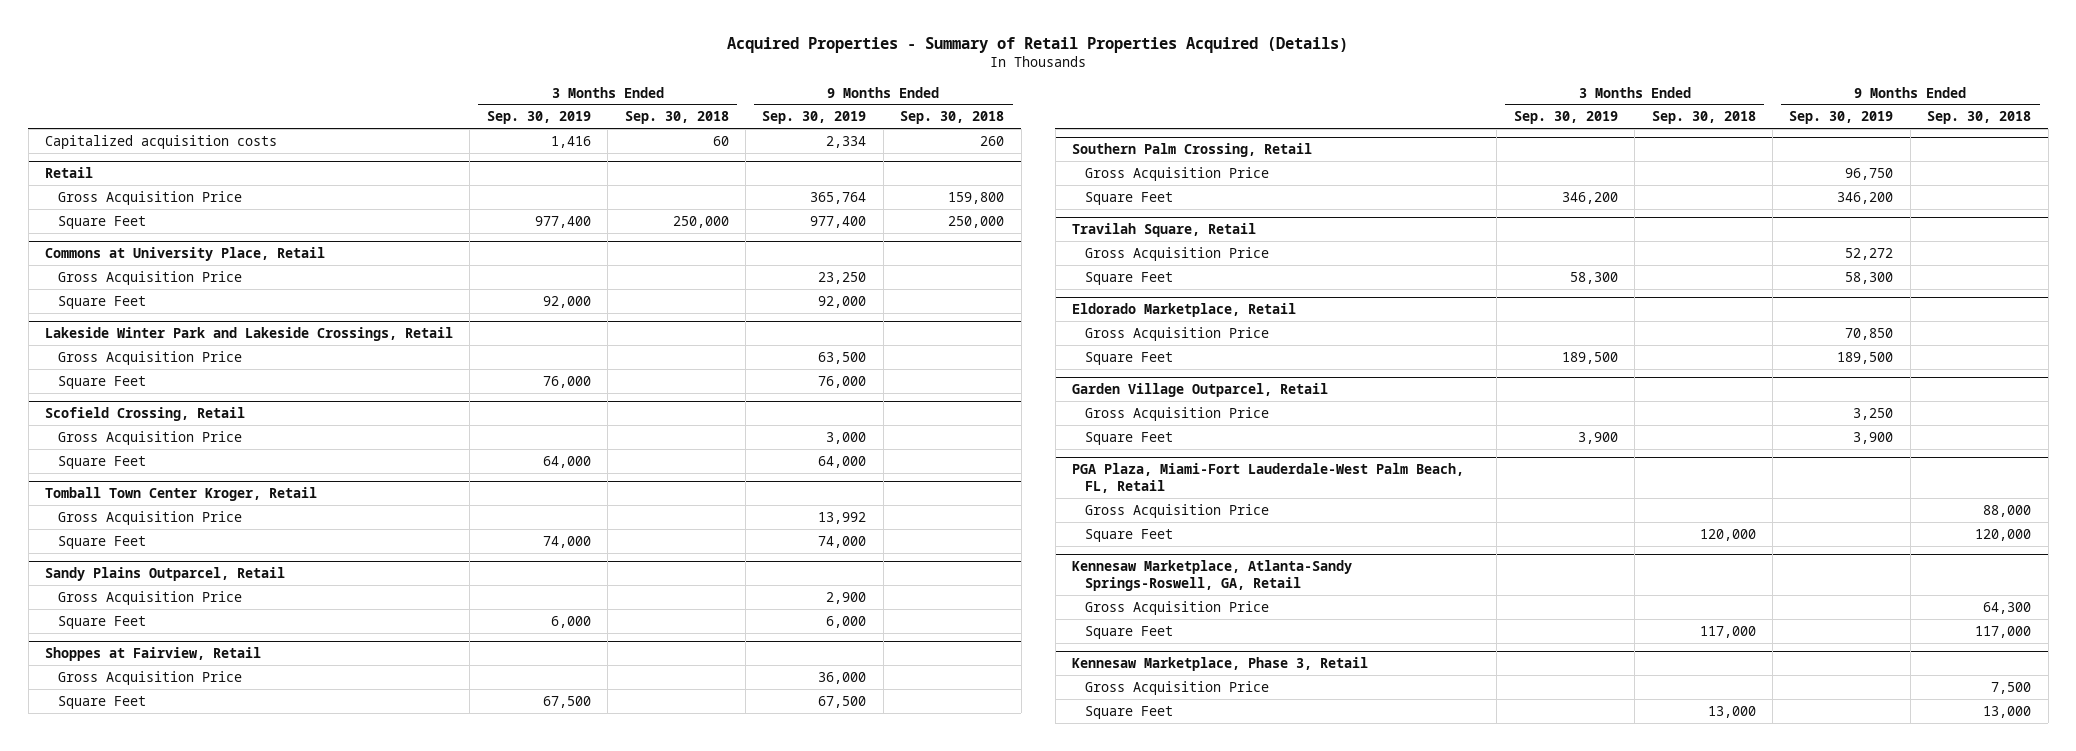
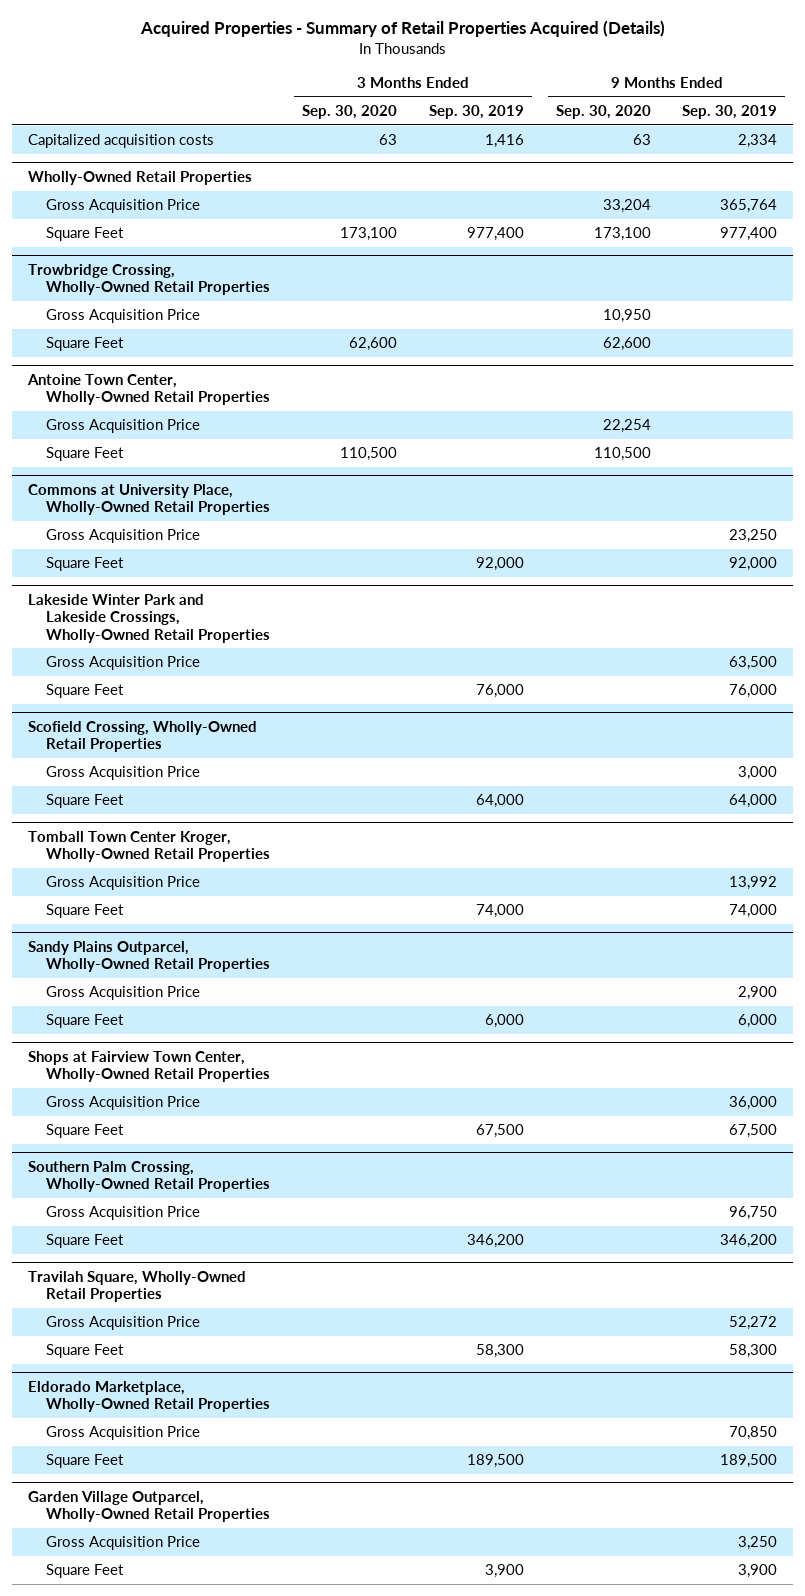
- | 3 Months Ended Sep. 30, 2019 | 3 Months Ended Sep. 30, 2018 | 9 Months Ended Sep. 30, 2019 | 9 Months Ended Sep. 30, 2018
+ | 3 Months Ended Sep. 30, 2020 | 3 Months Ended Sep. 30, 2019 | 9 Months Ended Sep. 30, 2020 | 9 Months Ended Sep. 30, 2019
- Retail
+ Wholly-Owned Retail Properties
- Commons at University Place, Retail
+ Trowbridge Crossing, Wholly-Owned Retail Properties
+ Gross Acquisition Price | | | 10,950 |
+ Square Feet | 62,600 | | 62,600 |
+ Antoine Town Center, Wholly-Owned Retail Properties
+ Gross Acquisition Price | | | 22,254 |
+ Square Feet | 110,500 | | 110,500 |
+ Commons at University Place, Wholly-Owned Retail Properties
- Lakeside Winter Park and Lakeside Crossings, Retail
+ Lakeside Winter Park and Lakeside Crossings, Wholly-Owned Retail Properties
- Scofield Crossing, Retail
+ Scofield Crossing, Wholly-Owned Retail Properties
- Tomball Town Center Kroger, Retail
+ Tomball Town Center Kroger, Wholly-Owned Retail Properties
- Sandy Plains Outparcel, Retail
+ Sandy Plains Outparcel, Wholly-Owned Retail Properties
- Shoppes at Fairview, Retail
+ Shops at Fairview Town Center, Wholly-Owned Retail Properties
- Southern Palm Crossing, Retail
+ Southern Palm Crossing, Wholly-Owned Retail Properties
- Travilah Square, Retail
+ Travilah Square, Wholly-Owned Retail Properties
- Eldorado Marketplace, Retail
+ Eldorado Marketplace, Wholly-Owned Retail Properties
- Garden Village Outparcel, Retail
+ Garden Village Outparcel, Wholly-Owned Retail Properties
- PGA Plaza, Miami-Fort Lauderdale-West Palm Beach, FL, Retail
- Gross Acquisition Price | | | | 88,000
- Square Feet | | 120,000 | | 120,000
- Kennesaw Marketplace, Atlanta-Sandy Springs-Roswell, GA, Retail
- Gross Acquisition Price | | | | 64,300
- Square Feet | | 117,000 | | 117,000
- Kennesaw Marketplace, Phase 3, Retail
- Gross Acquisition Price | | | | 7,500
- Square Feet | | 13,000 | | 13,000

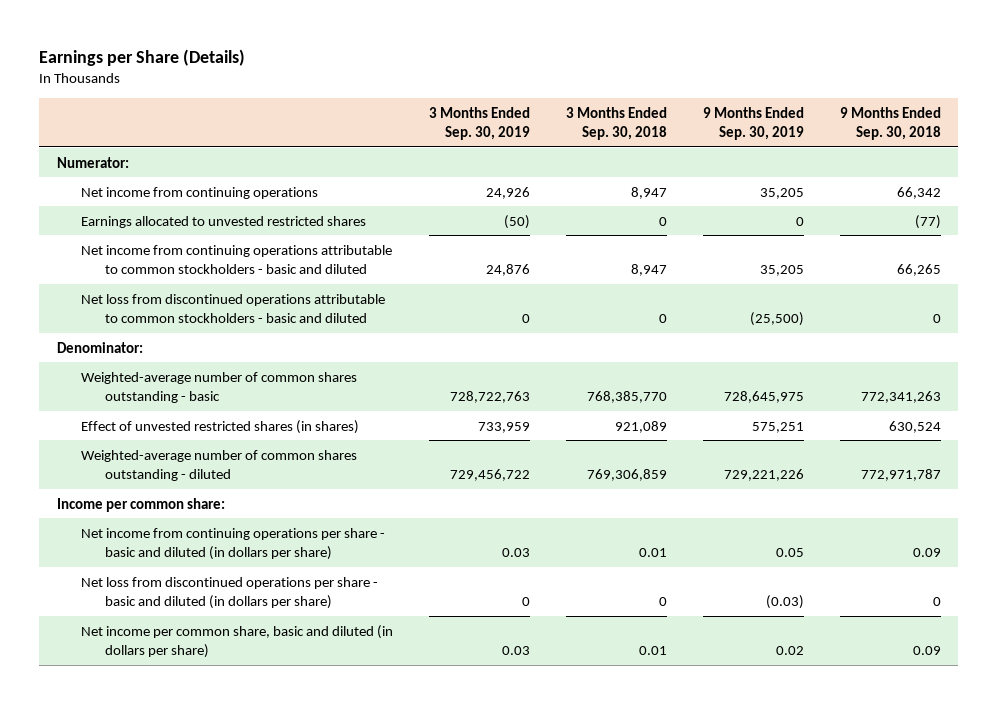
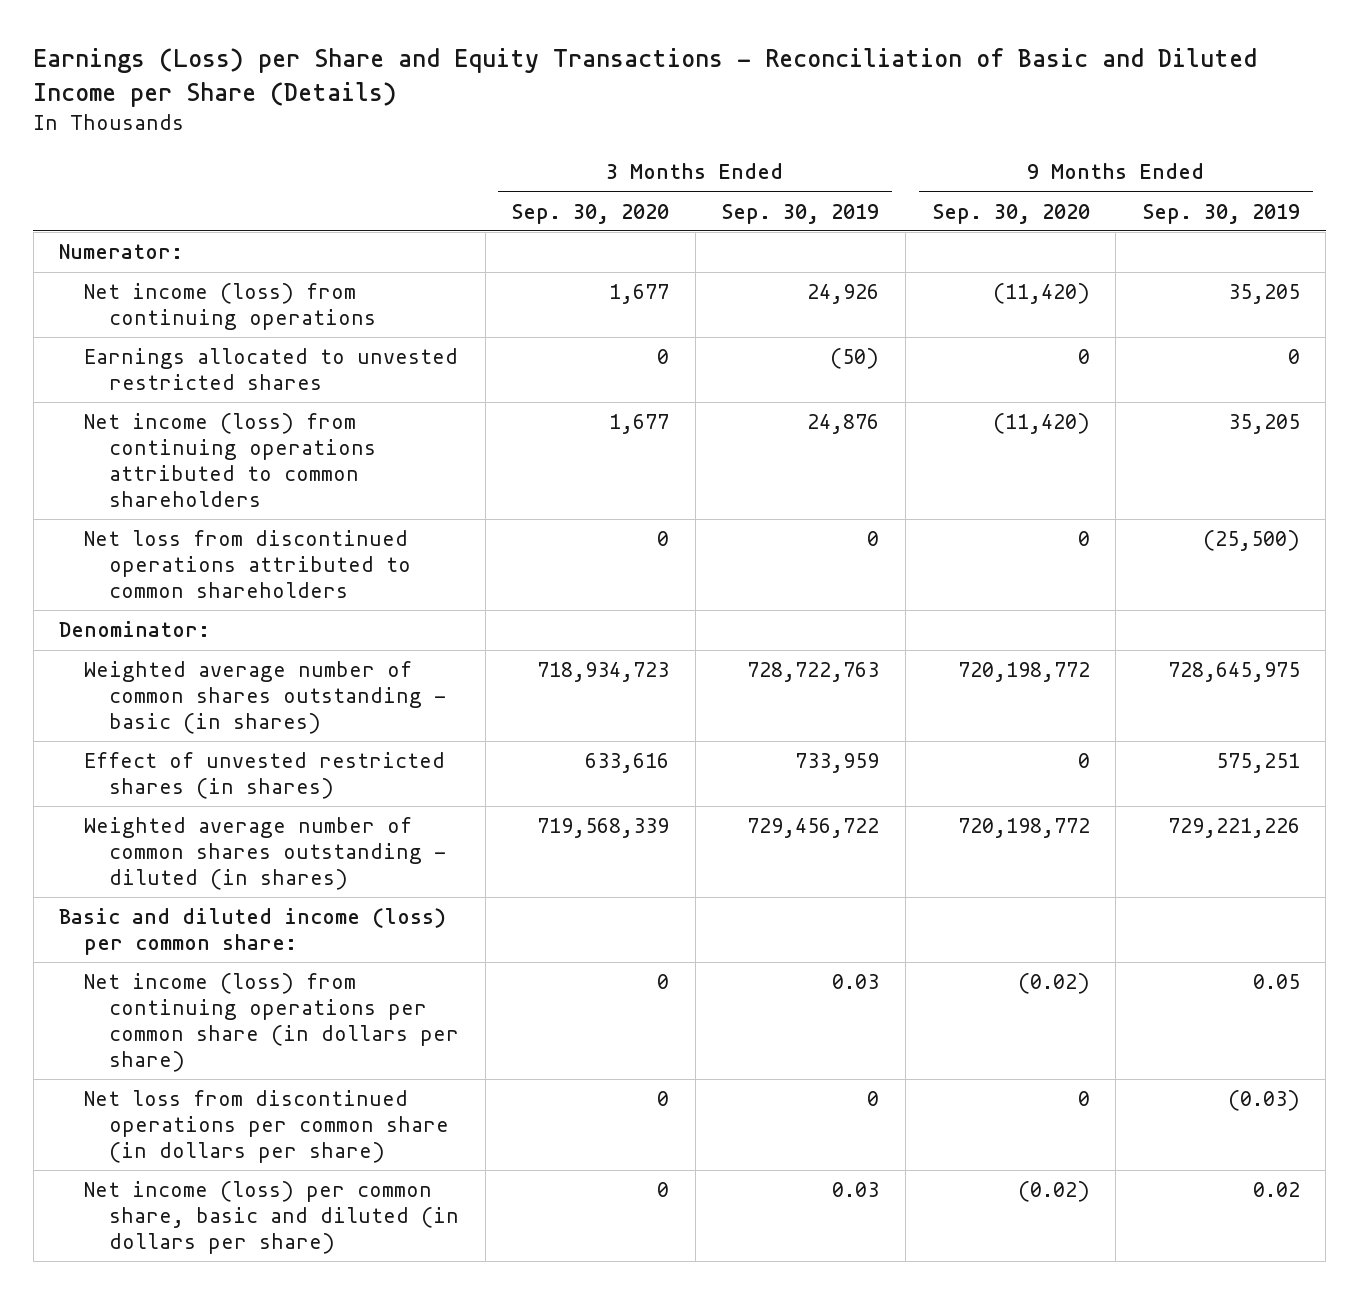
- Earnings per Share (Details)
+ Earnings (Loss) per Share and Equity Transactions - Reconciliation of Basic and Diluted Income per Share (Details)
- | 3 Months Ended Sep. 30, 2019 | 3 Months Ended Sep. 30, 2018 | 9 Months Ended Sep. 30, 2019 | 9 Months Ended Sep. 30, 2018
+ | 3 Months Ended Sep. 30, 2020 | 3 Months Ended Sep. 30, 2019 | 9 Months Ended Sep. 30, 2020 | 9 Months Ended Sep. 30, 2019
- Net income from continuing operations | 24,926 | 8,947 | 35,205 | 66,342
+ Net income (loss) from continuing operations | 1,677 | 24,926 | (11,420) | 35,205
- Net income from continuing operations attributable to common stockholders - basic and diluted | 24,876 | 8,947 | 35,205 | 66,265
- Net loss from discontinued operations attributable to common stockholders - basic and diluted | 0 | 0 | (25,500) | 0
+ Net income (loss) from continuing operations attributed to common shareholders | 1,677 | 24,876 | (11,420) | 35,205
+ Net loss from discontinued operations attributed to common shareholders | 0 | 0 | 0 | (25,500)
- Weighted-average number of common shares outstanding - basic | 728,722,763 | 768,385,770 | 728,645,975 | 772,341,263
+ Weighted average number of common shares outstanding - basic (in shares) | 718,934,723 | 728,722,763 | 720,198,772 | 728,645,975
- Weighted-average number of common shares outstanding - diluted | 729,456,722 | 769,306,859 | 729,221,226 | 772,971,787
- Income per common share:
- Net income from continuing operations per share - basic and diluted (in dollars per share) | 0.03 | 0.01 | 0.05 | 0.09
- Net loss from discontinued operations per share - basic and diluted (in dollars per share) | 0 | 0 | (0.03) | 0
- Net income per common share, basic and diluted (in dollars per share) | 0.03 | 0.01 | 0.02 | 0.09
+ Weighted average number of common shares outstanding - diluted (in shares) | 719,568,339 | 729,456,722 | 720,198,772 | 729,221,226
+ Basic and diluted income (loss) per common share:
+ Net income (loss) from continuing operations per common share (in dollars per share) | 0 | 0.03 | (0.02) | 0.05
+ Net loss from discontinued operations per common share (in dollars per share) | 0 | 0 | 0 | (0.03)
+ Net income (loss) per common share, basic and diluted (in dollars per share) | 0 | 0.03 | (0.02) | 0.02

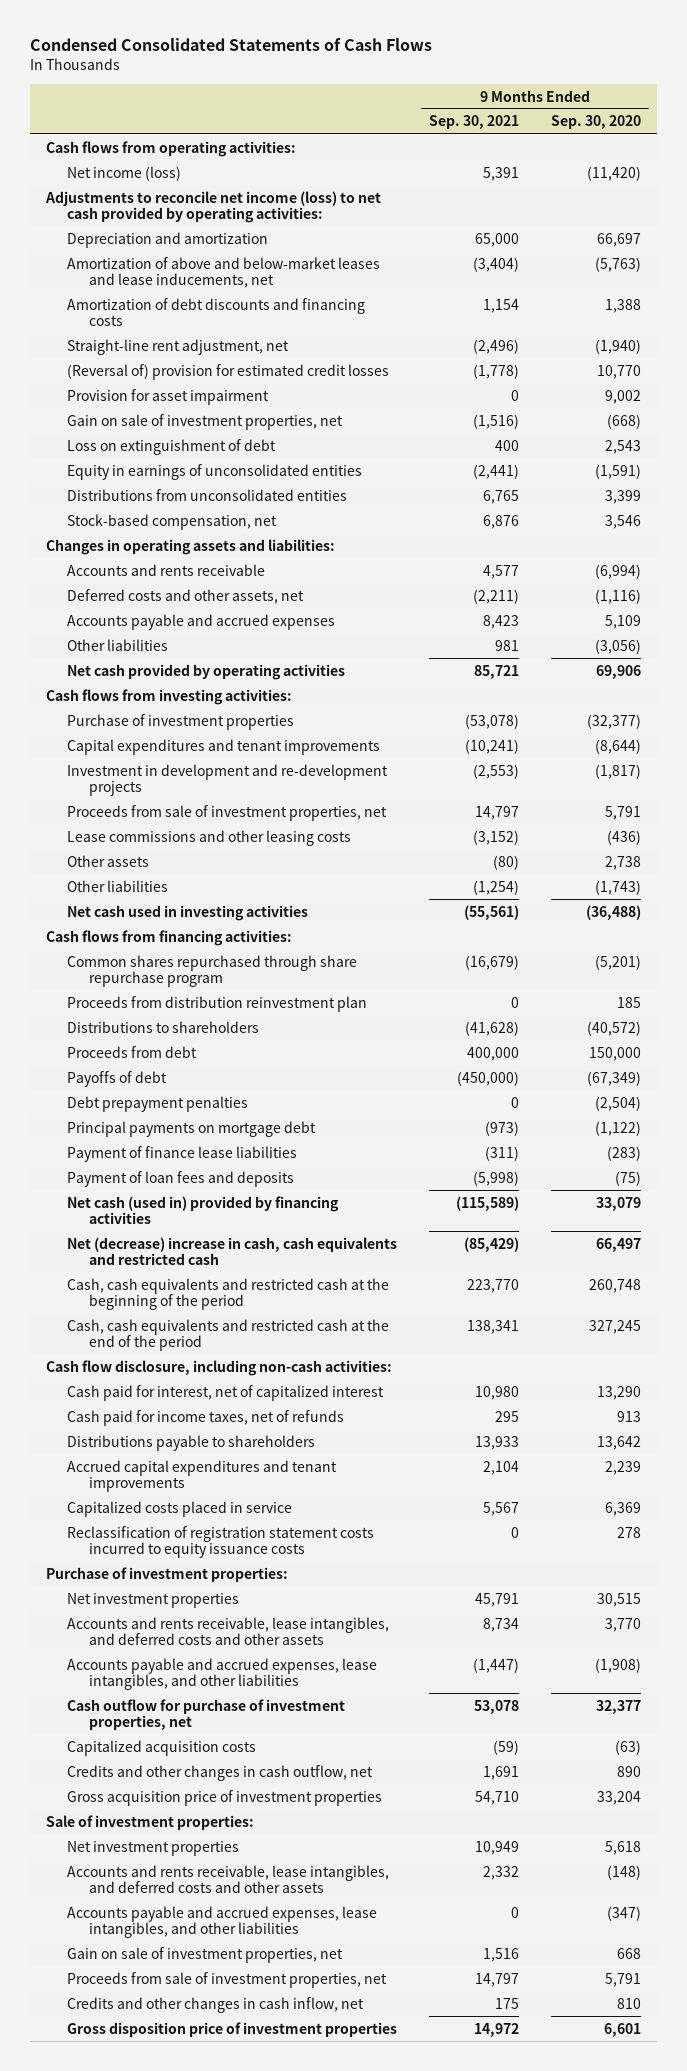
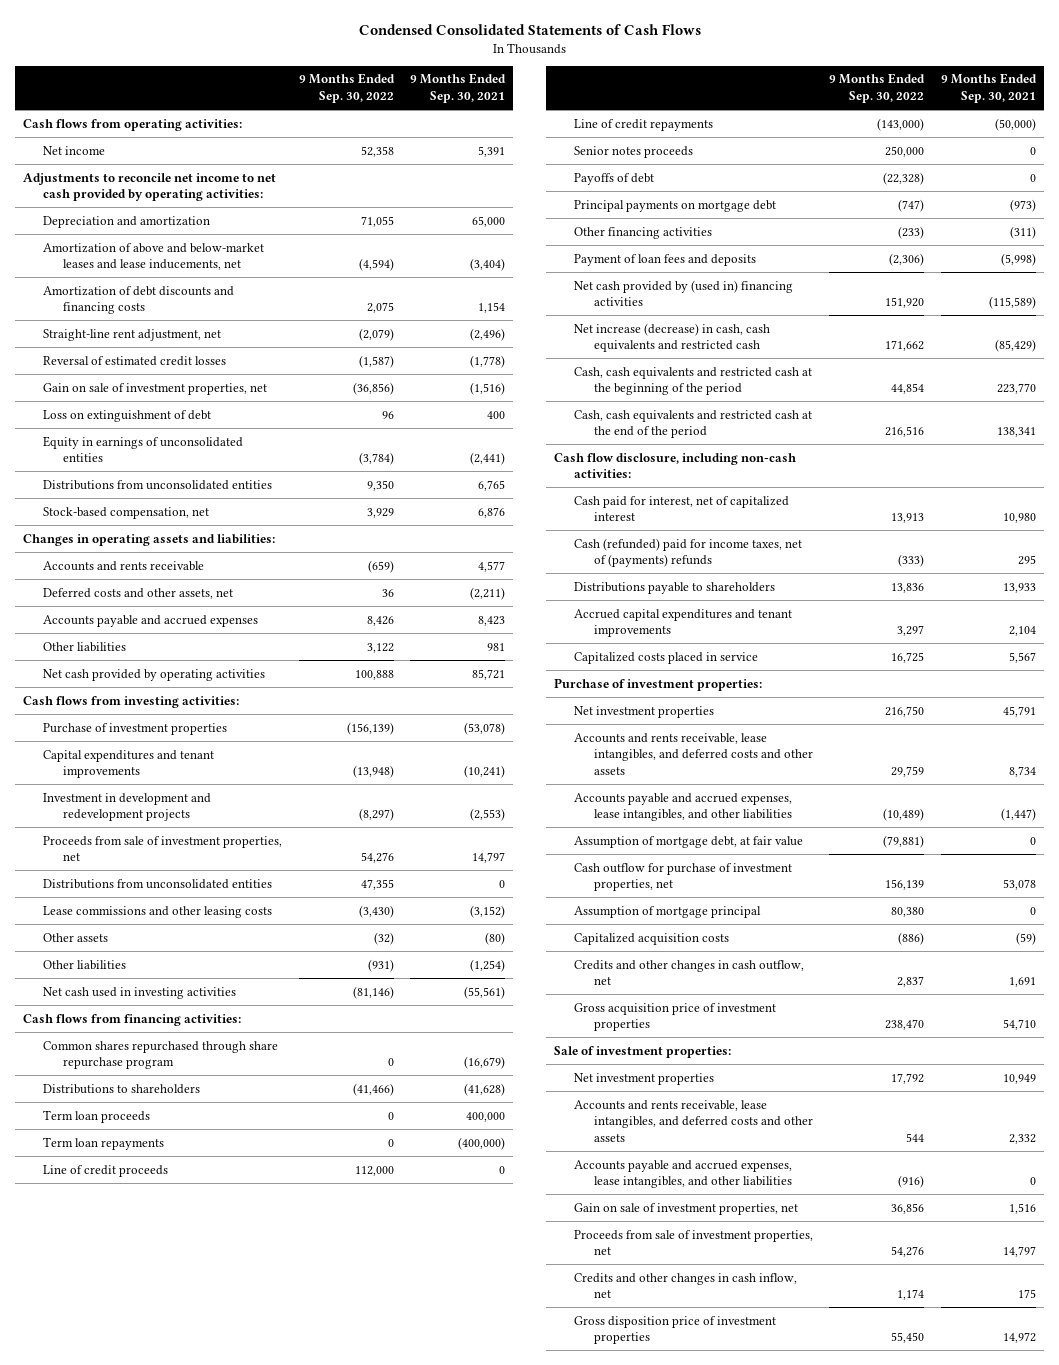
- | 9 Months Ended Sep. 30, 2021 | 9 Months Ended Sep. 30, 2020
+ | 9 Months Ended Sep. 30, 2022 | 9 Months Ended Sep. 30, 2021
- Net income (loss) | 5,391 | (11,420)
- Adjustments to reconcile net income (loss) to net cash provided by operating activities:
+ Net income | 52,358 | 5,391
+ Adjustments to reconcile net income to net cash provided by operating activities:
- (Reversal of) provision for estimated credit losses | (1,778) | 10,770
- Provision for asset impairment | 0 | 9,002
+ Reversal of estimated credit losses | (1,587) | (1,778)
- Investment in development and re-development projects | (2,553) | (1,817)
+ Investment in development and redevelopment projects | (8,297) | (2,553)
+ Distributions from unconsolidated entities | 47,355 | 0
- Proceeds from distribution reinvestment plan | 0 | 185
- Proceeds from debt | 400,000 | 150,000
- Payoffs of debt | (450,000) | (67,349)
- Debt prepayment penalties | 0 | (2,504)
+ Term loan proceeds | 0 | 400,000
+ Term loan repayments | 0 | (400,000)
+ Line of credit proceeds | 112,000 | 0
+ Line of credit repayments | (143,000) | (50,000)
+ Senior notes proceeds | 250,000 | 0
+ Payoffs of debt | (22,328) | 0
- Payment of finance lease liabilities | (311) | (283)
+ Other financing activities | (233) | (311)
- Net cash (used in) provided by financing activities | (115,589) | 33,079
- Net (decrease) increase in cash, cash equivalents and restricted cash | (85,429) | 66,497
+ Net cash provided by (used in) financing activities | 151,920 | (115,589)
+ Net increase (decrease) in cash, cash equivalents and restricted cash | 171,662 | (85,429)
- Cash paid for income taxes, net of refunds | 295 | 913
+ Cash (refunded) paid for income taxes, net of (payments) refunds | (333) | 295
- Reclassification of registration statement costs incurred to equity issuance costs | 0 | 278
+ Assumption of mortgage debt, at fair value | (79,881) | 0
+ Assumption of mortgage principal | 80,380 | 0

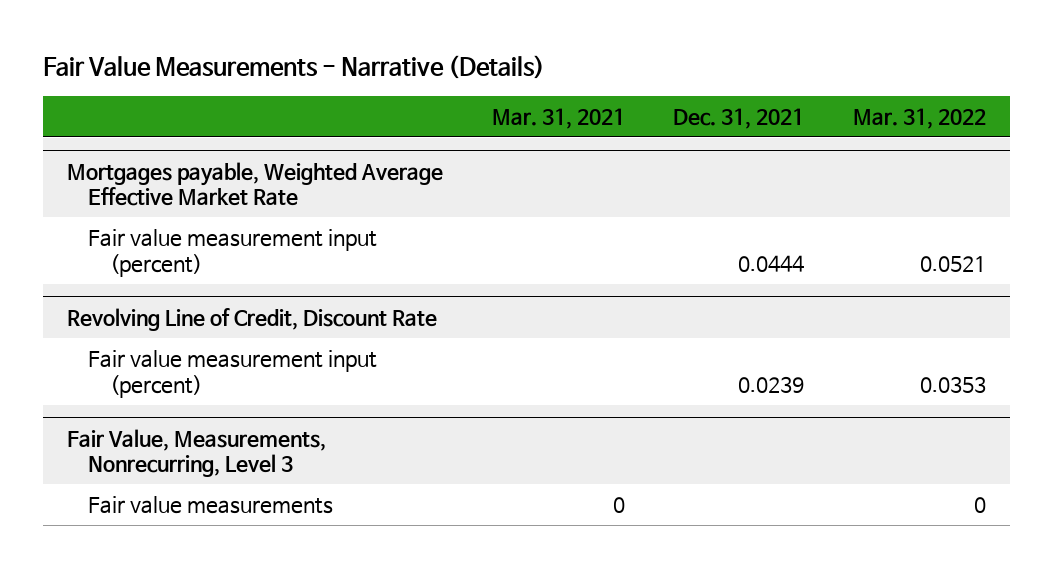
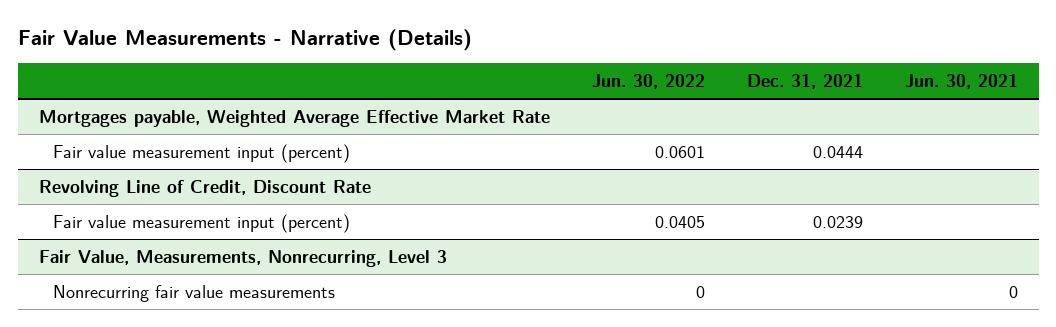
- | Mar. 31, 2021 | Dec. 31, 2021 | Mar. 31, 2022
+ | Jun. 30, 2022 | Dec. 31, 2021 | Jun. 30, 2021
@ Fair Value, Measurements, Nonrecurring, Level 3
- Fair value measurements | 0 | | 0
+ Nonrecurring fair value measurements | 0 | | 0

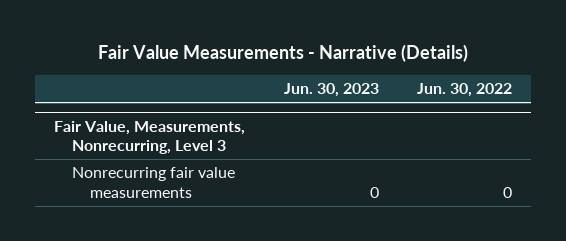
- | Jun. 30, 2022 | Dec. 31, 2021 | Jun. 30, 2021
+ | Jun. 30, 2023 | Jun. 30, 2022
- Mortgages payable, Weighted Average Effective Market Rate
- Fair value measurement input (percent) | 0.0601 | 0.0444 |
- Revolving Line of Credit, Discount Rate
- Fair value measurement input (percent) | 0.0405 | 0.0239 |

